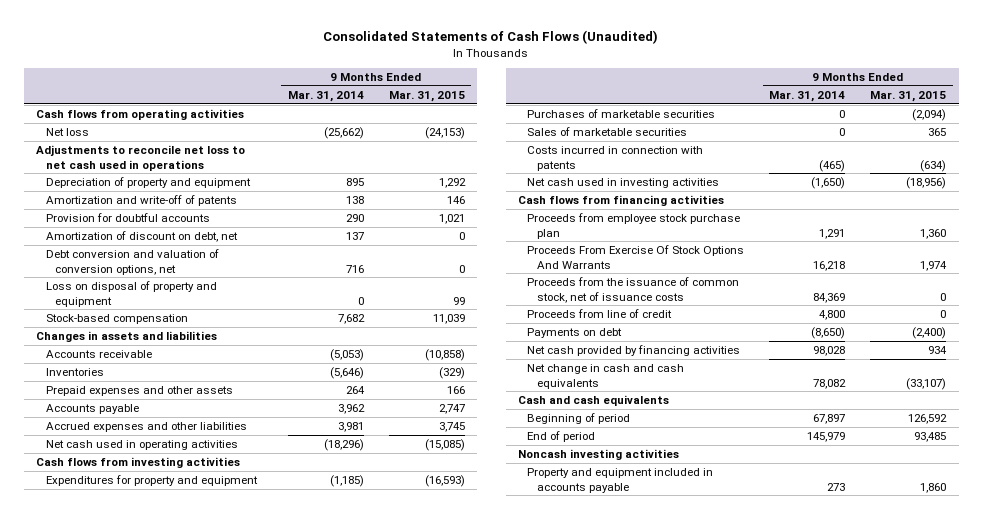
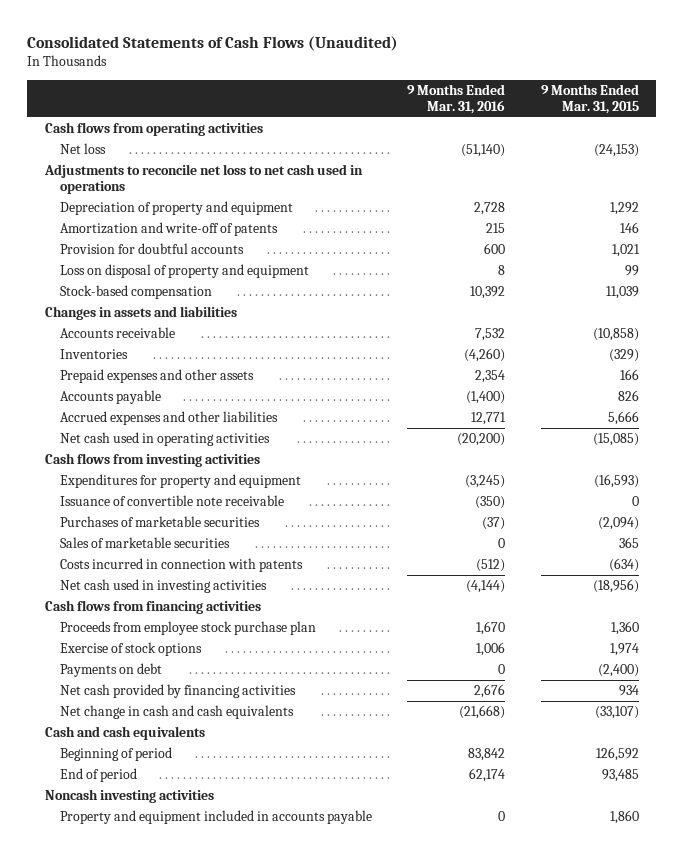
- | 9 Months Ended Mar. 31, 2014 | 9 Months Ended Mar. 31, 2015
+ | 9 Months Ended Mar. 31, 2016 | 9 Months Ended Mar. 31, 2015
- Amortization of discount on debt, net | 137 | 0
- Debt conversion and valuation of conversion options, net | 716 | 0
- Accounts payable | 3,962 | 2,747
- Accrued expenses and other liabilities | 3,981 | 3,745
+ Accounts payable | (1,400) | 826
+ Accrued expenses and other liabilities | 12,771 | 5,666
+ Issuance of convertible note receivable | (350) | 0
- Proceeds From Exercise Of Stock Options And Warrants | 16,218 | 1,974
- Proceeds from the issuance of common stock, net of issuance costs | 84,369 | 0
- Proceeds from line of credit | 4,800 | 0
+ Exercise of stock options | 1,006 | 1,974

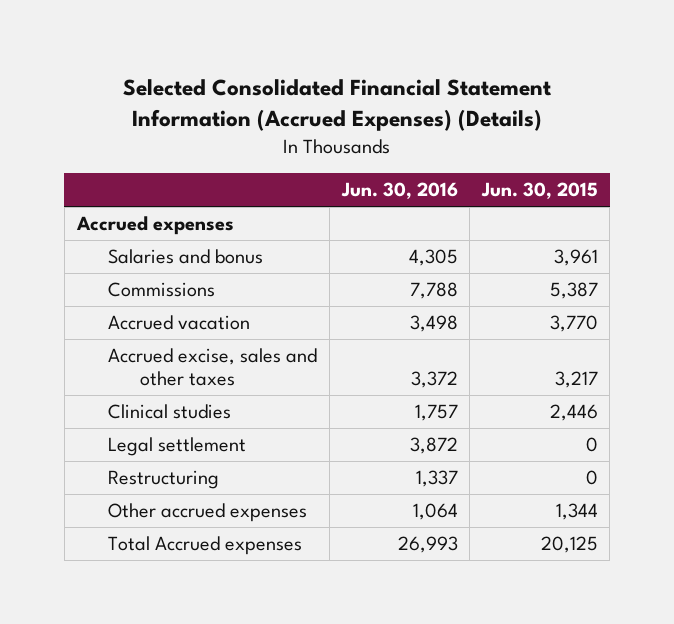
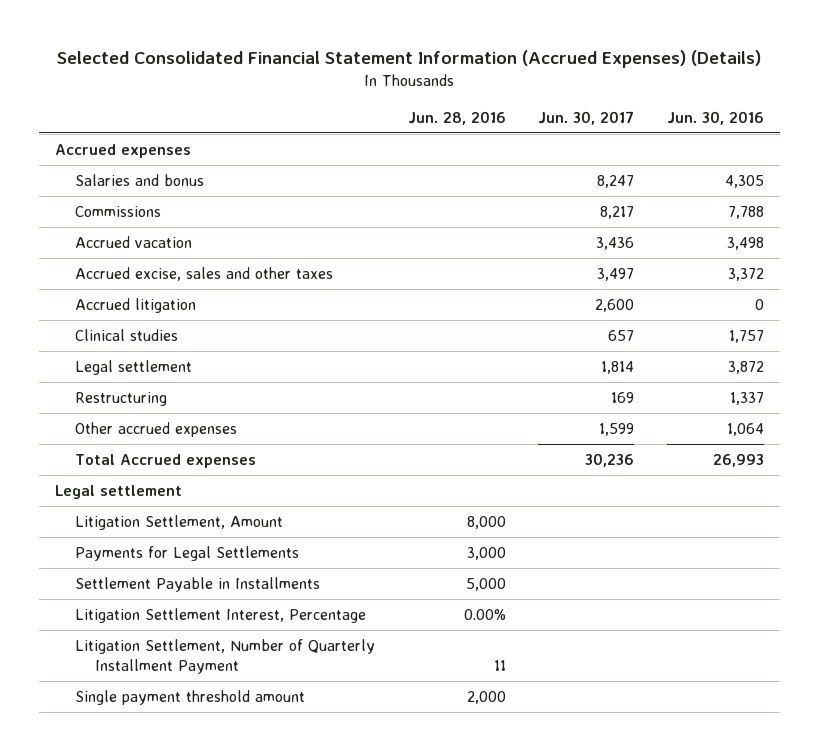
- | Jun. 30, 2016 | Jun. 30, 2015
+ | Jun. 28, 2016 | Jun. 30, 2017 | Jun. 30, 2016
+ Accrued litigation | | 2,600 | 0
+ Legal settlement
+ Litigation Settlement, Amount | 8,000 | |
+ Payments for Legal Settlements | 3,000 | |
+ Settlement Payable in Installments | 5,000 | |
+ Litigation Settlement Interest, Percentage | 0.00% | |
+ Litigation Settlement, Number of Quarterly Installment Payment | 11 | |
+ Single payment threshold amount | 2,000 | |

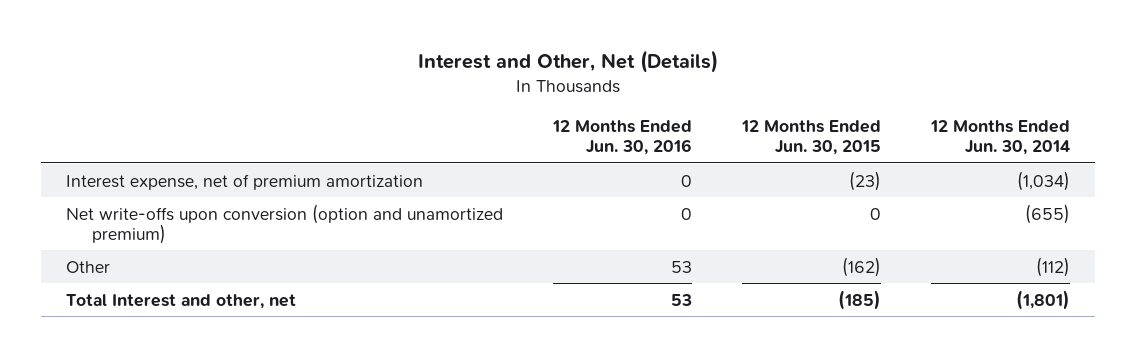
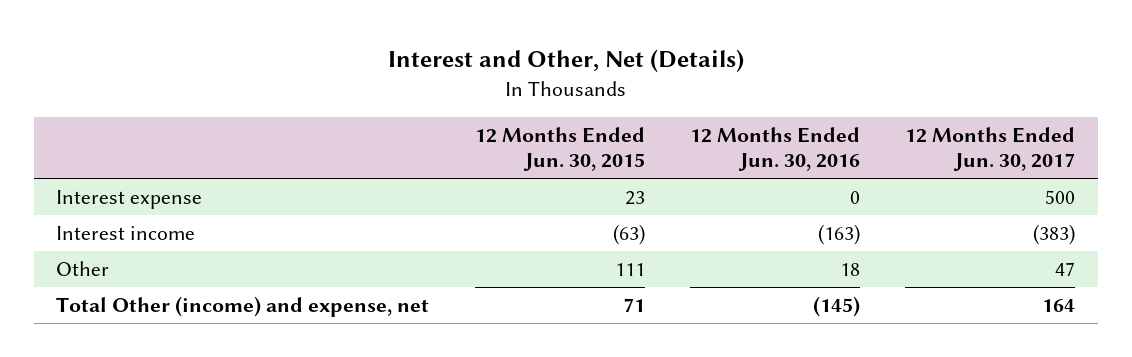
- | 12 Months Ended Jun. 30, 2016 | 12 Months Ended Jun. 30, 2015 | 12 Months Ended Jun. 30, 2014
+ | 12 Months Ended Jun. 30, 2015 | 12 Months Ended Jun. 30, 2016 | 12 Months Ended Jun. 30, 2017
- Interest expense, net of premium amortization | 0 | (23) | (1,034)
- Net write-offs upon conversion (option and unamortized premium) | 0 | 0 | (655)
- Other | 53 | (162) | (112)
- Total Interest and other, net | 53 | (185) | (1,801)
+ Interest expense | 23 | 0 | 500
+ Interest income | (63) | (163) | (383)
+ Other | 111 | 18 | 47
+ Total Other (income) and expense, net | 71 | (145) | 164

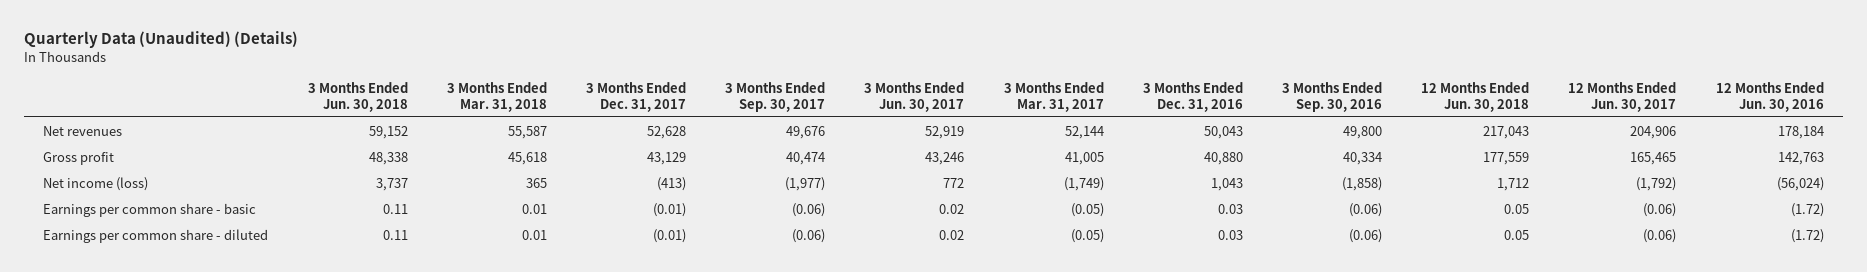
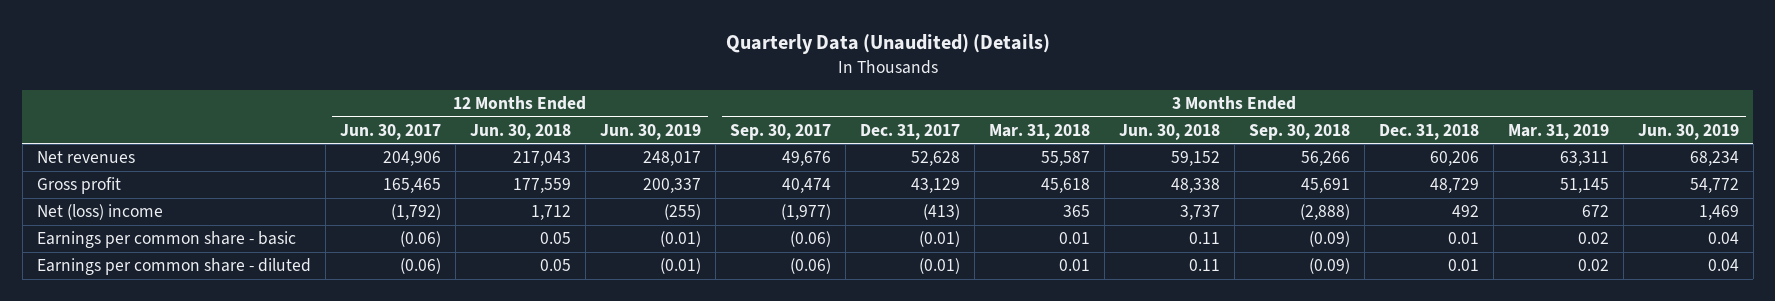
- | 3 Months Ended Jun. 30, 2018 | 3 Months Ended Mar. 31, 2018 | 3 Months Ended Dec. 31, 2017 | 3 Months Ended Sep. 30, 2017 | 3 Months Ended Jun. 30, 2017 | 3 Months Ended Mar. 31, 2017 | 3 Months Ended Dec. 31, 2016 | 3 Months Ended Sep. 30, 2016 | 12 Months Ended Jun. 30, 2018 | 12 Months Ended Jun. 30, 2017 | 12 Months Ended Jun. 30, 2016
+ | 12 Months Ended Jun. 30, 2017 | 12 Months Ended Jun. 30, 2018 | 12 Months Ended Jun. 30, 2019 | 3 Months Ended Sep. 30, 2017 | 3 Months Ended Dec. 31, 2017 | 3 Months Ended Mar. 31, 2018 | 3 Months Ended Jun. 30, 2018 | 3 Months Ended Sep. 30, 2018 | 3 Months Ended Dec. 31, 2018 | 3 Months Ended Mar. 31, 2019 | 3 Months Ended Jun. 30, 2019
- Net income (loss) | 3,737 | 365 | (413) | (1,977) | 772 | (1,749) | 1,043 | (1,858) | 1,712 | (1,792) | (56,024)
+ Net (loss) income | (1,792) | 1,712 | (255) | (1,977) | (413) | 365 | 3,737 | (2,888) | 492 | 672 | 1,469

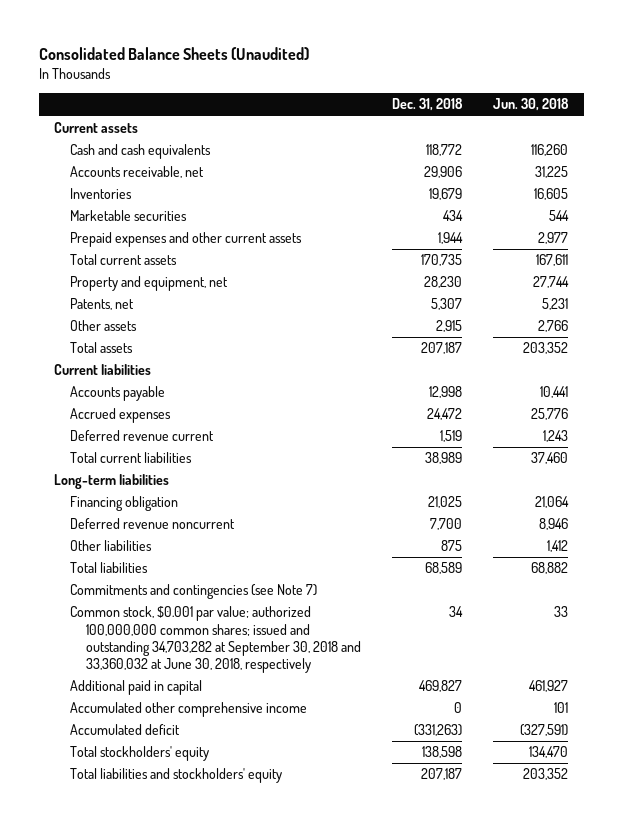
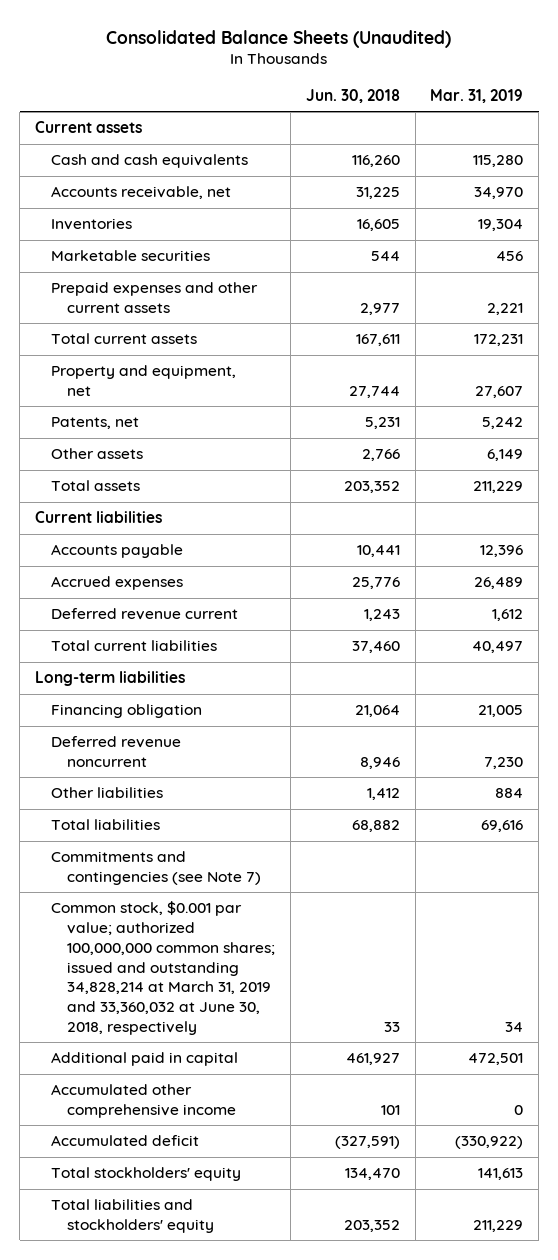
- | Dec. 31, 2018 | Jun. 30, 2018
+ | Jun. 30, 2018 | Mar. 31, 2019
- Common stock, $0.001 par value; authorized 100,000,000 common shares; issued and outstanding 34,703,282 at September 30, 2018 and 33,360,032 at June 30, 2018, respectively | 34 | 33
+ Common stock, $0.001 par value; authorized 100,000,000 common shares; issued and outstanding 34,828,214 at March 31, 2019 and 33,360,032 at June 30, 2018, respectively | 33 | 34

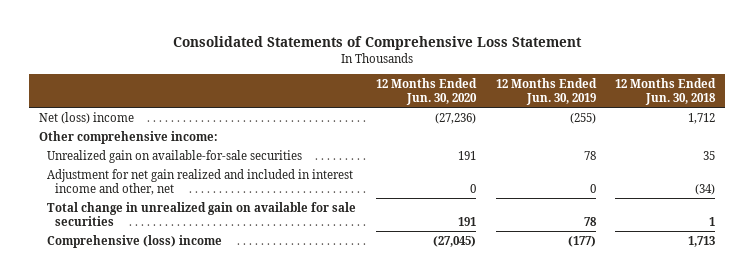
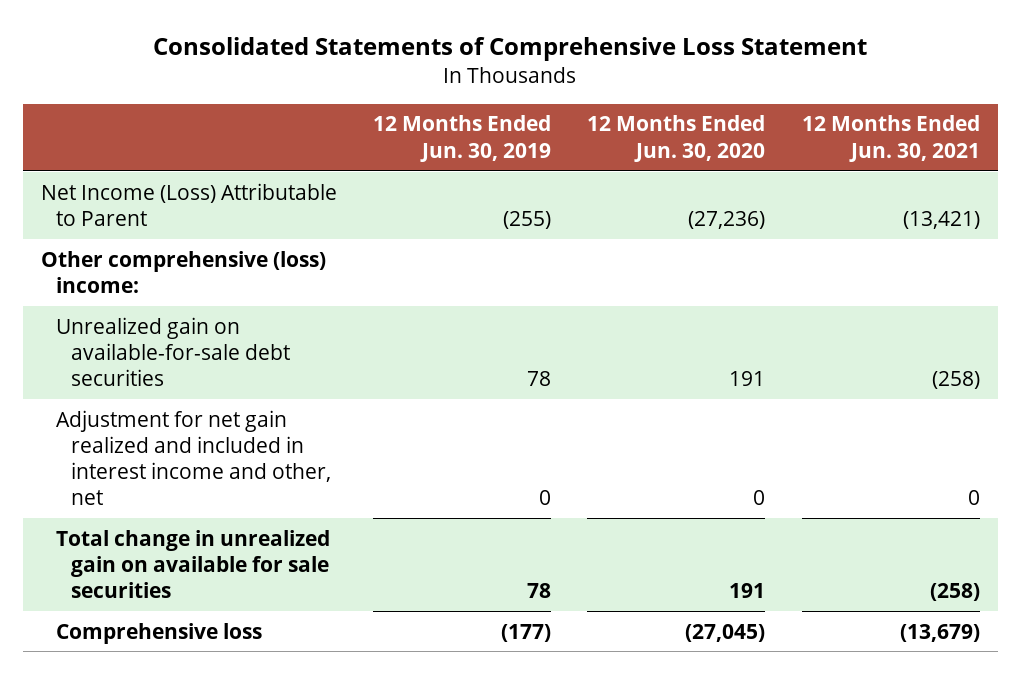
- | 12 Months Ended Jun. 30, 2020 | 12 Months Ended Jun. 30, 2019 | 12 Months Ended Jun. 30, 2018
+ | 12 Months Ended Jun. 30, 2019 | 12 Months Ended Jun. 30, 2020 | 12 Months Ended Jun. 30, 2021
- Net (loss) income | (27,236) | (255) | 1,712
- Other comprehensive income:
- Unrealized gain on available-for-sale securities | 191 | 78 | 35
+ Net Income (Loss) Attributable to Parent | (255) | (27,236) | (13,421)
+ Other comprehensive (loss) income:
+ Unrealized gain on available-for-sale debt securities | 78 | 191 | (258)
- Comprehensive (loss) income | (27,045) | (177) | 1,713
+ Comprehensive loss | (177) | (27,045) | (13,679)

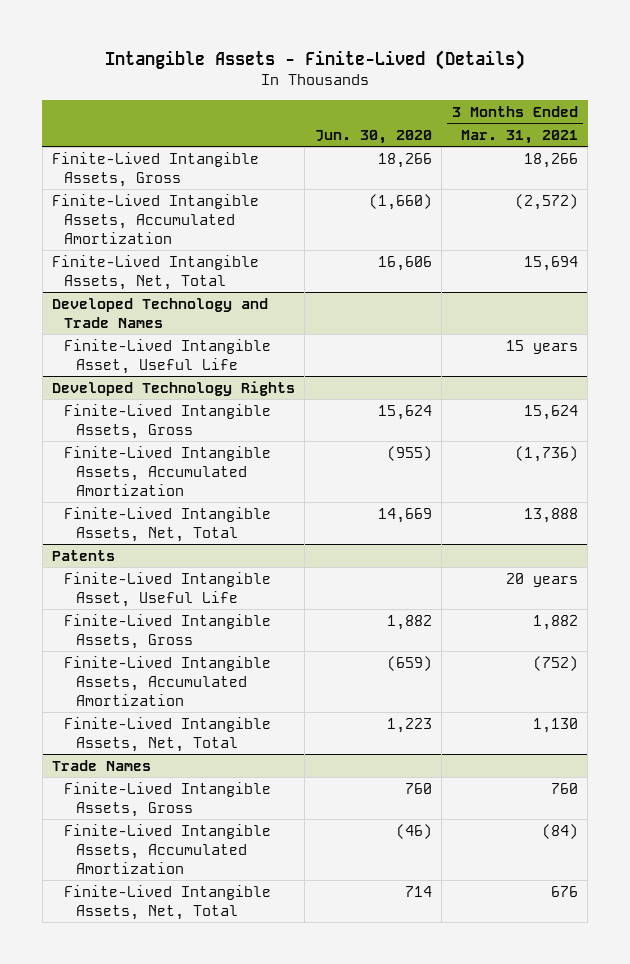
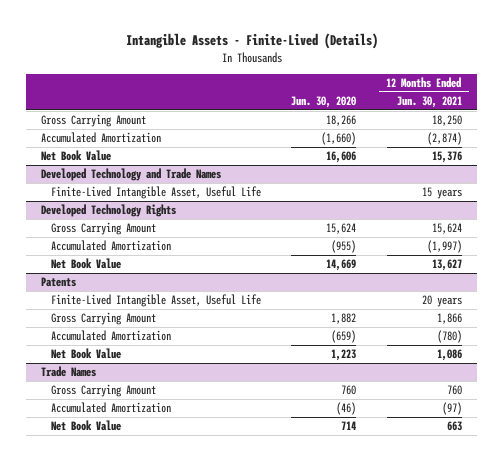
- | Jun. 30, 2020 | 3 Months Ended Mar. 31, 2021
+ | Jun. 30, 2020 | 12 Months Ended Jun. 30, 2021
- Finite-Lived Intangible Assets, Gross | 18,266 | 18,266
- Finite-Lived Intangible Assets, Accumulated Amortization | (1,660) | (2,572)
- Finite-Lived Intangible Assets, Net, Total | 16,606 | 15,694
+ Gross Carrying Amount | 18,266 | 18,250
+ Accumulated Amortization | (1,660) | (2,874)
+ Net Book Value | 16,606 | 15,376
@ Developed Technology Rights
- Finite-Lived Intangible Assets, Gross | 15,624 | 15,624
- Finite-Lived Intangible Assets, Accumulated Amortization | (955) | (1,736)
- Finite-Lived Intangible Assets, Net, Total | 14,669 | 13,888
+ Gross Carrying Amount | 15,624 | 15,624
+ Accumulated Amortization | (955) | (1,997)
+ Net Book Value | 14,669 | 13,627
@ Patents
- Finite-Lived Intangible Assets, Gross | 1,882 | 1,882
- Finite-Lived Intangible Assets, Accumulated Amortization | (659) | (752)
- Finite-Lived Intangible Assets, Net, Total | 1,223 | 1,130
+ Gross Carrying Amount | 1,882 | 1,866
+ Accumulated Amortization | (659) | (780)
+ Net Book Value | 1,223 | 1,086
@ Trade Names
- Finite-Lived Intangible Assets, Gross | 760 | 760
- Finite-Lived Intangible Assets, Accumulated Amortization | (46) | (84)
- Finite-Lived Intangible Assets, Net, Total | 714 | 676
+ Gross Carrying Amount | 760 | 760
+ Accumulated Amortization | (46) | (97)
+ Net Book Value | 714 | 663

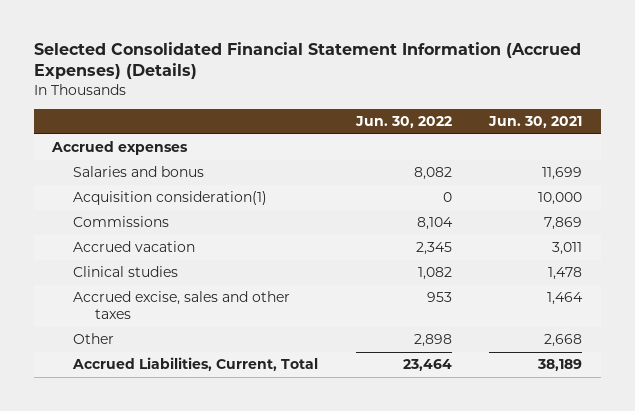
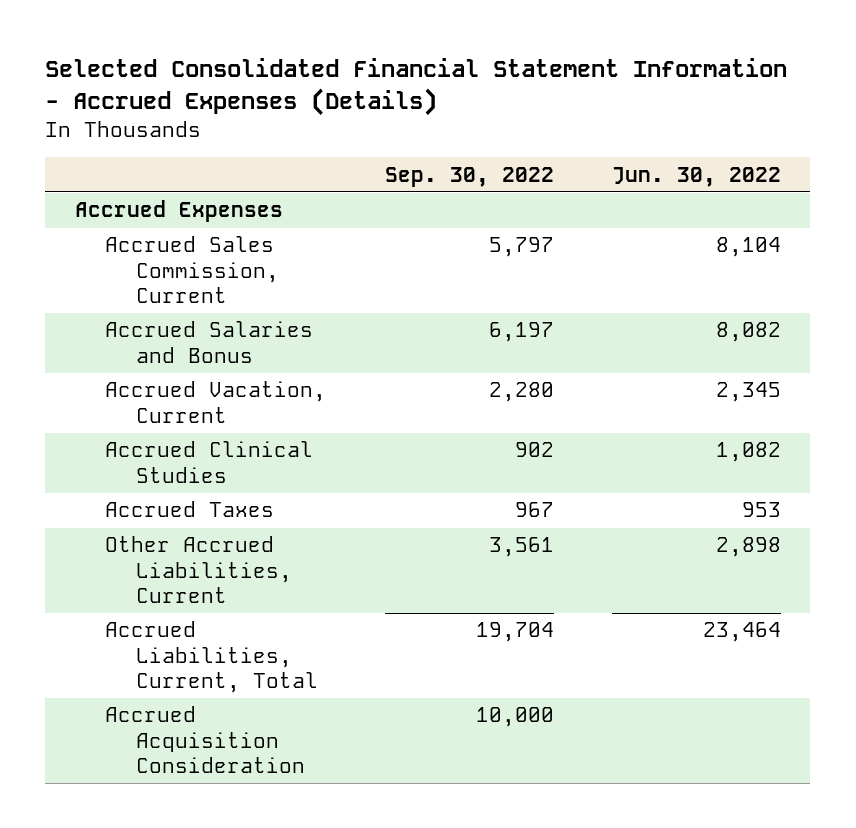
- Selected Consolidated Financial Statement Information (Accrued Expenses) (Details)
+ Selected Consolidated Financial Statement Information - Accrued Expenses (Details)
- | Jun. 30, 2022 | Jun. 30, 2021
+ | Sep. 30, 2022 | Jun. 30, 2022
- Accrued expenses
- Salaries and bonus | 8,082 | 11,699
- Acquisition consideration(1) | 0 | 10,000
- Commissions | 8,104 | 7,869
- Accrued vacation | 2,345 | 3,011
- Clinical studies | 1,082 | 1,478
- Accrued excise, sales and other taxes | 953 | 1,464
- Other | 2,898 | 2,668
+ Accrued Expenses
+ Accrued Sales Commission, Current | 5,797 | 8,104
+ Accrued Salaries and Bonus | 6,197 | 8,082
+ Accrued Vacation, Current | 2,280 | 2,345
+ Accrued Clinical Studies | 902 | 1,082
+ Accrued Taxes | 967 | 953
+ Other Accrued Liabilities, Current | 3,561 | 2,898
+ Accrued Acquisition Consideration | 10,000 |

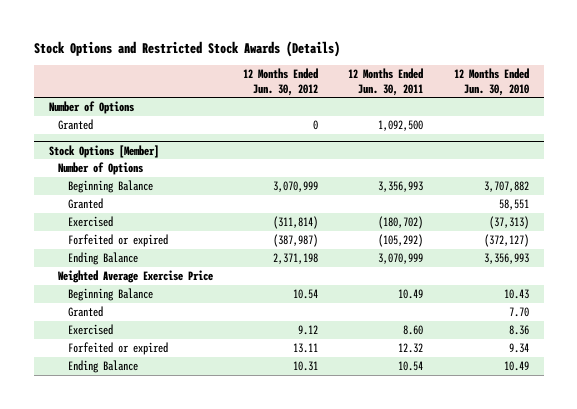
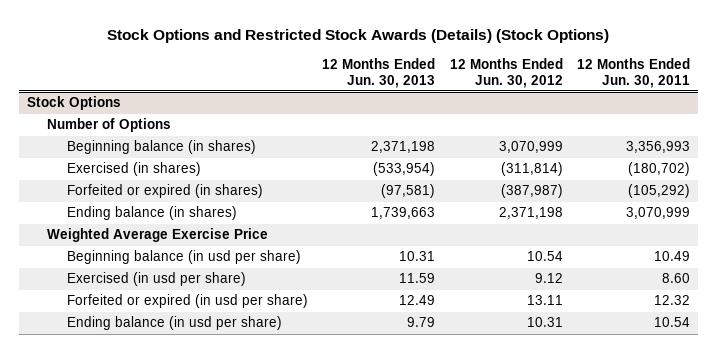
- Stock Options and Restricted Stock Awards (Details)
+ Stock Options and Restricted Stock Awards (Details) (Stock Options)
- | 12 Months Ended Jun. 30, 2012 | 12 Months Ended Jun. 30, 2011 | 12 Months Ended Jun. 30, 2010
+ | 12 Months Ended Jun. 30, 2013 | 12 Months Ended Jun. 30, 2012 | 12 Months Ended Jun. 30, 2011
- Number of Options
- Granted | 0 | 1,092,500 |
- Stock Options [Member]
+ Stock Options
- Beginning Balance | 3,070,999 | 3,356,993 | 3,707,882
- Granted | | | 58,551
- Exercised | (311,814) | (180,702) | (37,313)
- Forfeited or expired | (387,987) | (105,292) | (372,127)
- Ending Balance | 2,371,198 | 3,070,999 | 3,356,993
+ Beginning balance (in shares) | 2,371,198 | 3,070,999 | 3,356,993
+ Exercised (in shares) | (533,954) | (311,814) | (180,702)
+ Forfeited or expired (in shares) | (97,581) | (387,987) | (105,292)
+ Ending balance (in shares) | 1,739,663 | 2,371,198 | 3,070,999
- Beginning Balance | 10.54 | 10.49 | 10.43
- Granted | | | 7.70
- Exercised | 9.12 | 8.60 | 8.36
- Forfeited or expired | 13.11 | 12.32 | 9.34
- Ending Balance | 10.31 | 10.54 | 10.49
+ Beginning balance (in usd per share) | 10.31 | 10.54 | 10.49
+ Exercised (in usd per share) | 11.59 | 9.12 | 8.60
+ Forfeited or expired (in usd per share) | 12.49 | 13.11 | 12.32
+ Ending balance (in usd per share) | 9.79 | 10.31 | 10.54

